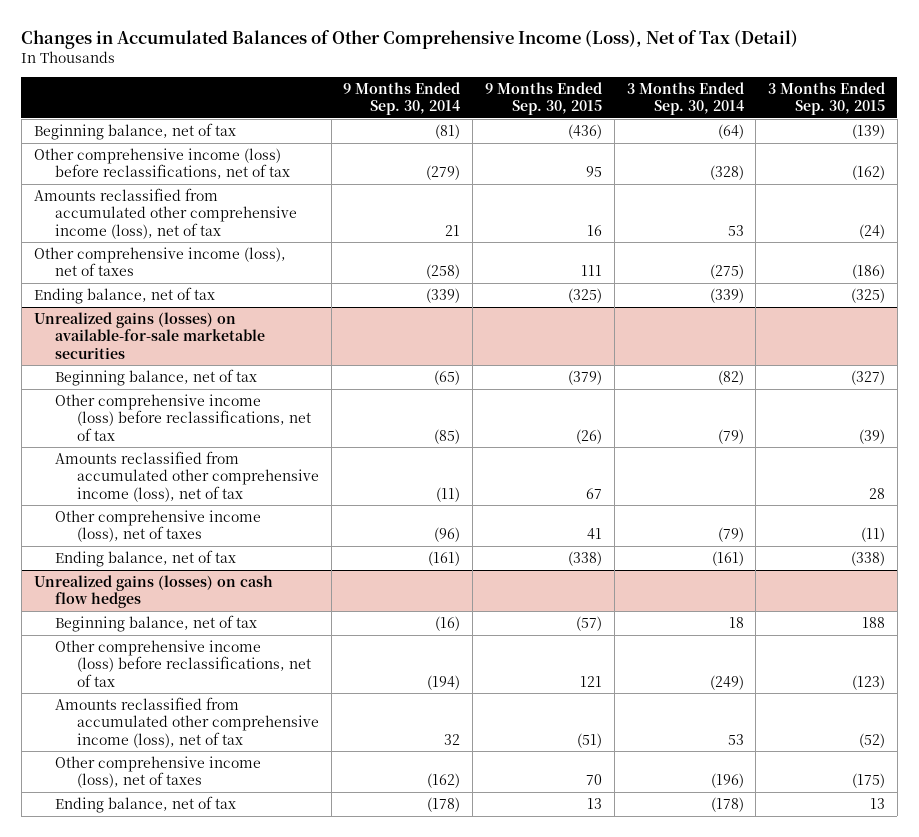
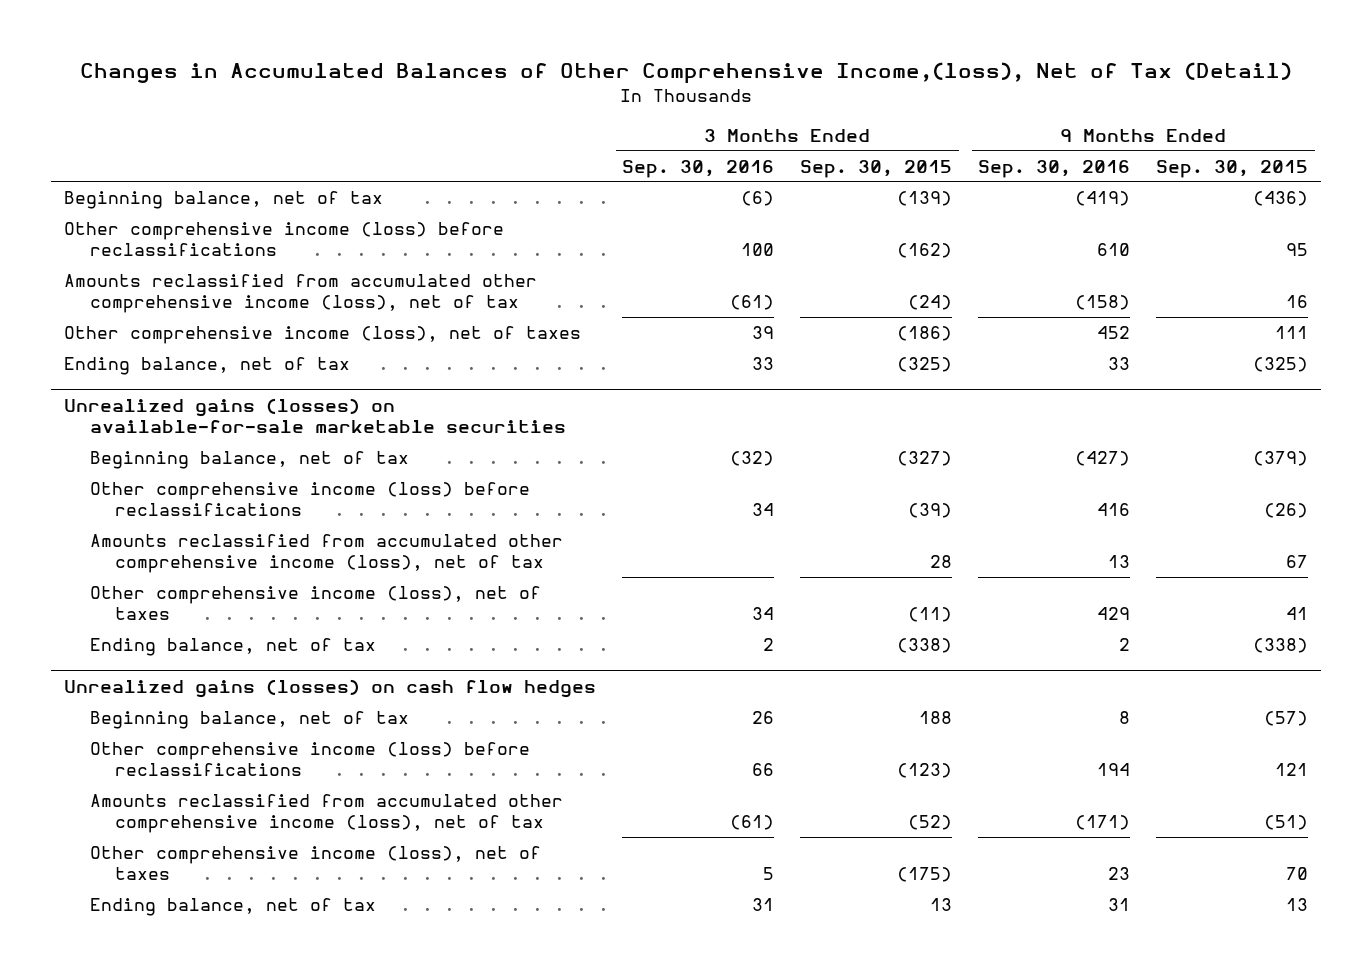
- Changes in Accumulated Balances of Other Comprehensive Income (Loss), Net of Tax (Detail)
+ Changes in Accumulated Balances of Other Comprehensive Income,(loss), Net of Tax (Detail)
- | 9 Months Ended Sep. 30, 2014 | 9 Months Ended Sep. 30, 2015 | 3 Months Ended Sep. 30, 2014 | 3 Months Ended Sep. 30, 2015
+ | 3 Months Ended Sep. 30, 2016 | 3 Months Ended Sep. 30, 2015 | 9 Months Ended Sep. 30, 2016 | 9 Months Ended Sep. 30, 2015
- Other comprehensive income (loss) before reclassifications, net of tax | (279) | 95 | (328) | (162)
+ Other comprehensive income (loss) before reclassifications | 100 | (162) | 610 | 95
@ Unrealized gains (losses) on available-for-sale marketable securities
- Other comprehensive income (loss) before reclassifications, net of tax | (85) | (26) | (79) | (39)
+ Other comprehensive income (loss) before reclassifications | 34 | (39) | 416 | (26)
@ Unrealized gains (losses) on cash flow hedges
- Other comprehensive income (loss) before reclassifications, net of tax | (194) | 121 | (249) | (123)
+ Other comprehensive income (loss) before reclassifications | 66 | (123) | 194 | 121

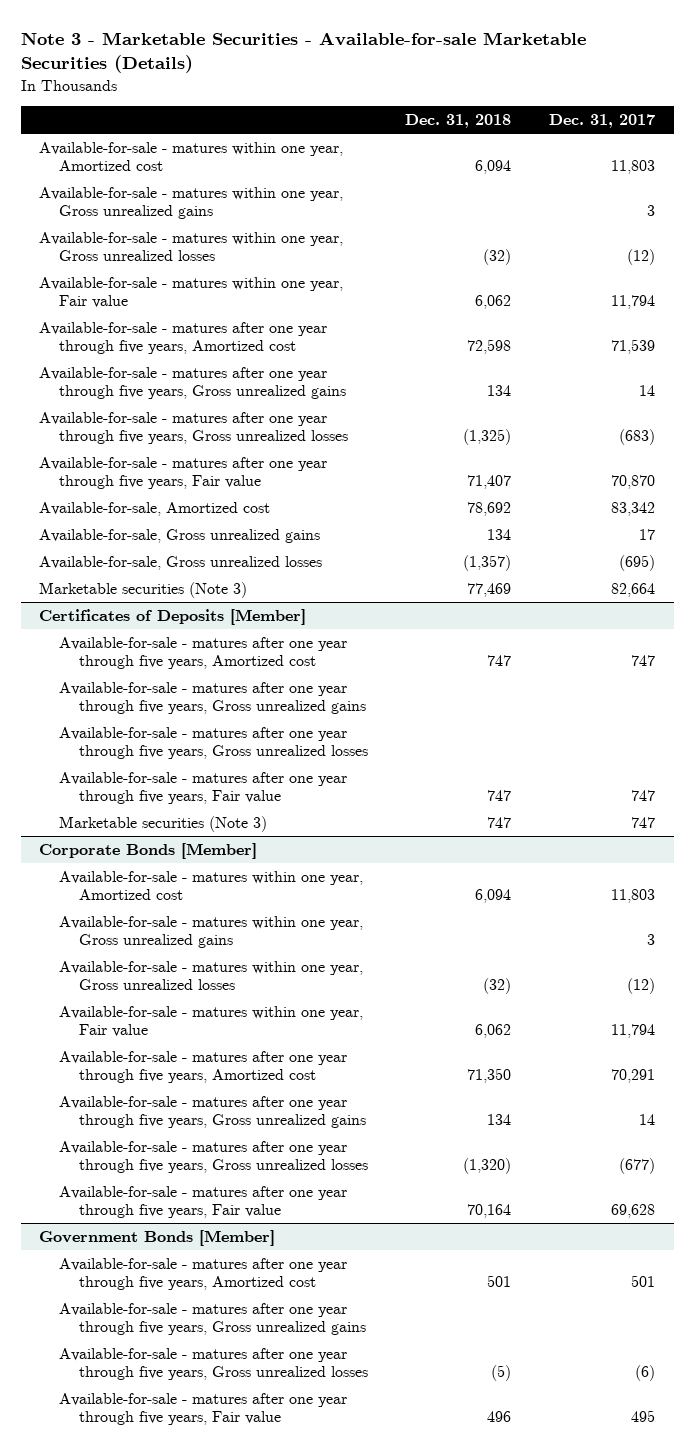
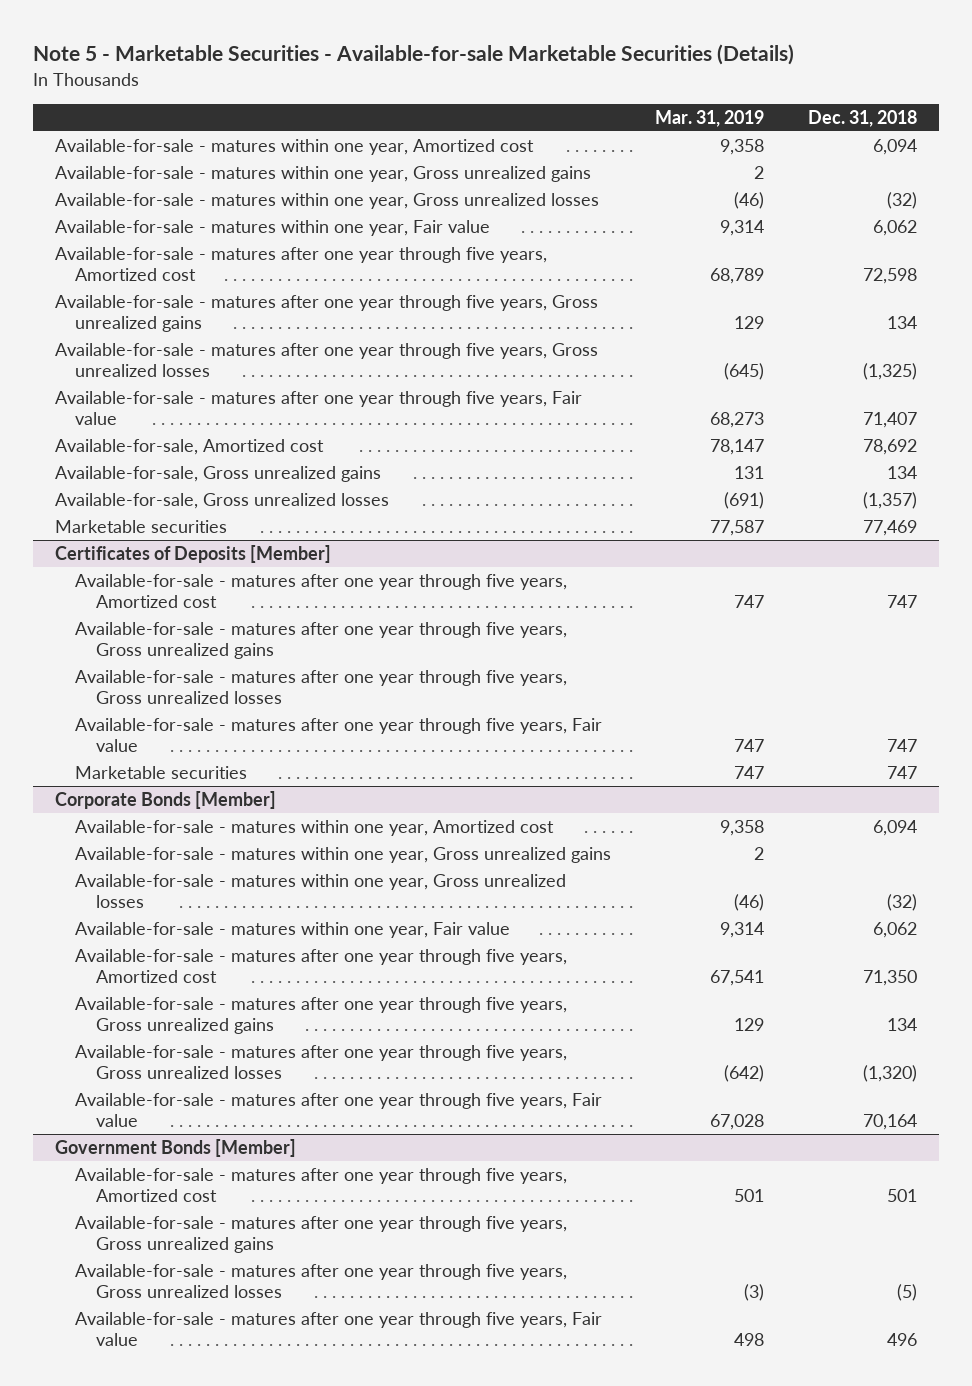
- Note 3 - Marketable Securities - Available-for-sale Marketable Securities (Details)
+ Note 5 - Marketable Securities - Available-for-sale Marketable Securities (Details)
- | Dec. 31, 2018 | Dec. 31, 2017
+ | Mar. 31, 2019 | Dec. 31, 2018
- Marketable securities (Note 3) | 77,469 | 82,664
+ Marketable securities | 77,587 | 77,469
@ Certificates of Deposits [Member]
- Marketable securities (Note 3) | 747 | 747
+ Marketable securities | 747 | 747

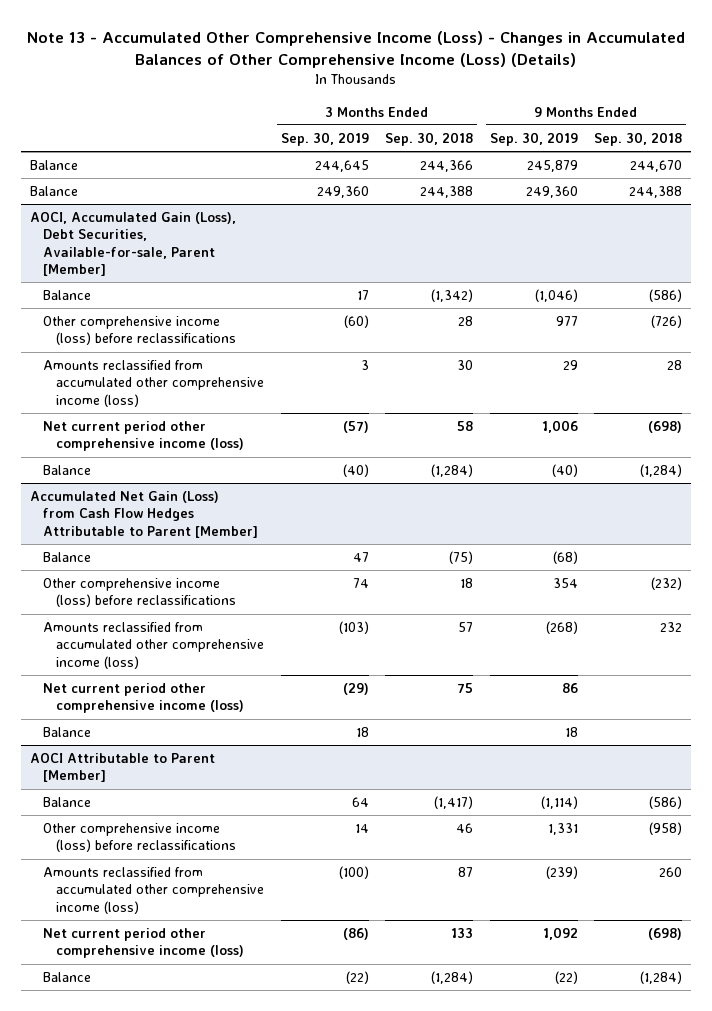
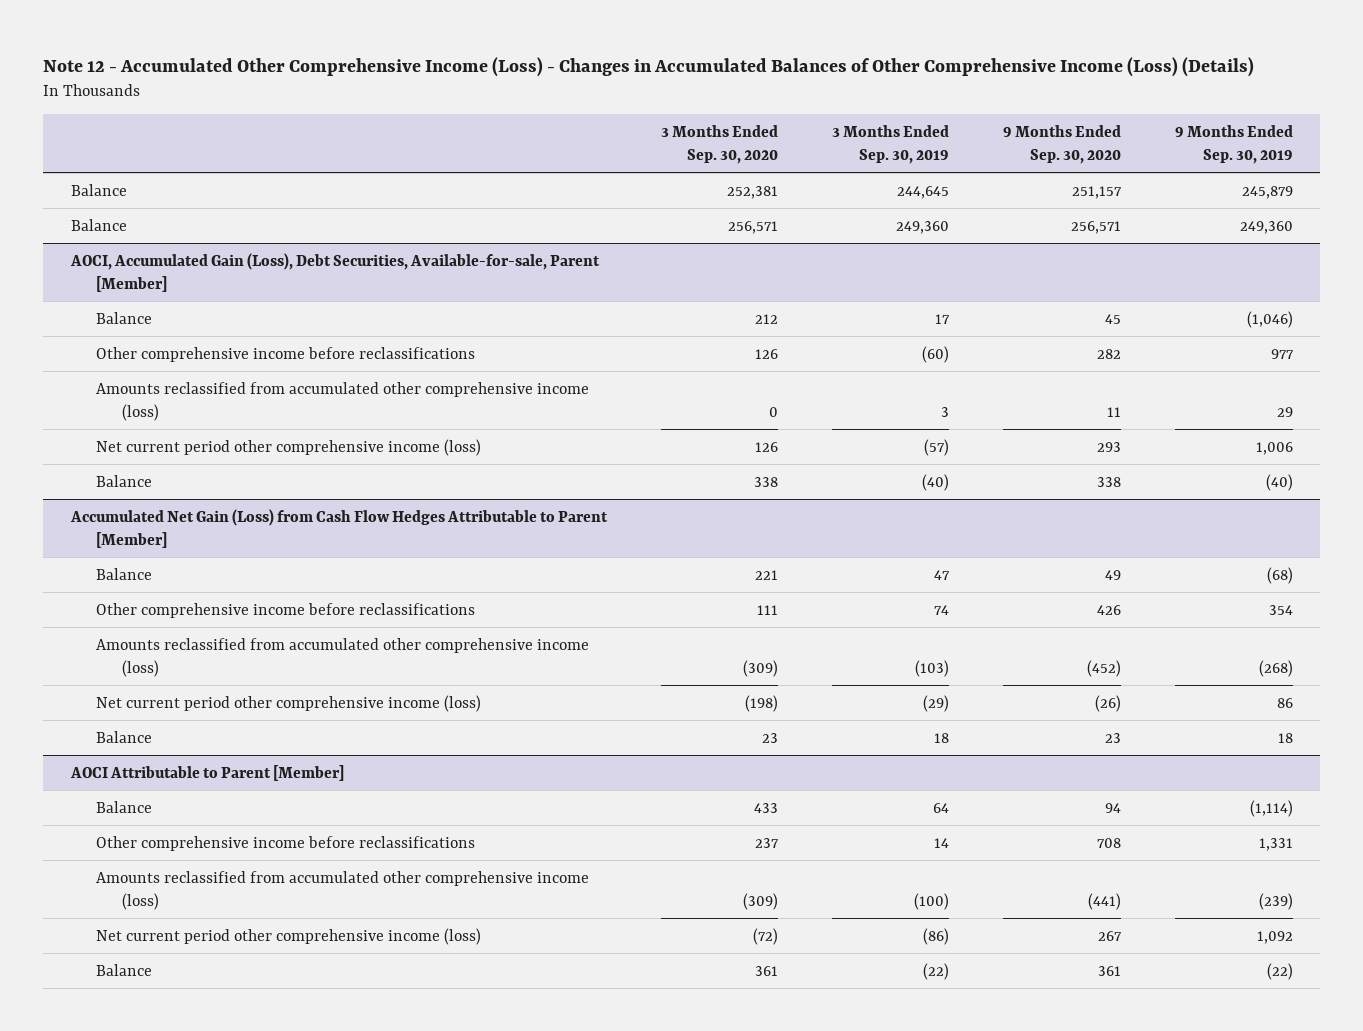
- Note 13 - Accumulated Other Comprehensive Income (Loss) - Changes in Accumulated Balances of Other Comprehensive Income (Loss) (Details)
+ Note 12 - Accumulated Other Comprehensive Income (Loss) - Changes in Accumulated Balances of Other Comprehensive Income (Loss) (Details)
- | 3 Months Ended Sep. 30, 2019 | 3 Months Ended Sep. 30, 2018 | 9 Months Ended Sep. 30, 2019 | 9 Months Ended Sep. 30, 2018
+ | 3 Months Ended Sep. 30, 2020 | 3 Months Ended Sep. 30, 2019 | 9 Months Ended Sep. 30, 2020 | 9 Months Ended Sep. 30, 2019
@ AOCI, Accumulated Gain (Loss), Debt Securities, Available-for-sale, Parent [Member]
- Other comprehensive income (loss) before reclassifications | (60) | 28 | 977 | (726)
+ Other comprehensive income before reclassifications | 126 | (60) | 282 | 977
@ Accumulated Net Gain (Loss) from Cash Flow Hedges Attributable to Parent [Member]
- Other comprehensive income (loss) before reclassifications | 74 | 18 | 354 | (232)
+ Other comprehensive income before reclassifications | 111 | 74 | 426 | 354
@ AOCI Attributable to Parent [Member]
- Other comprehensive income (loss) before reclassifications | 14 | 46 | 1,331 | (958)
+ Other comprehensive income before reclassifications | 237 | 14 | 708 | 1,331

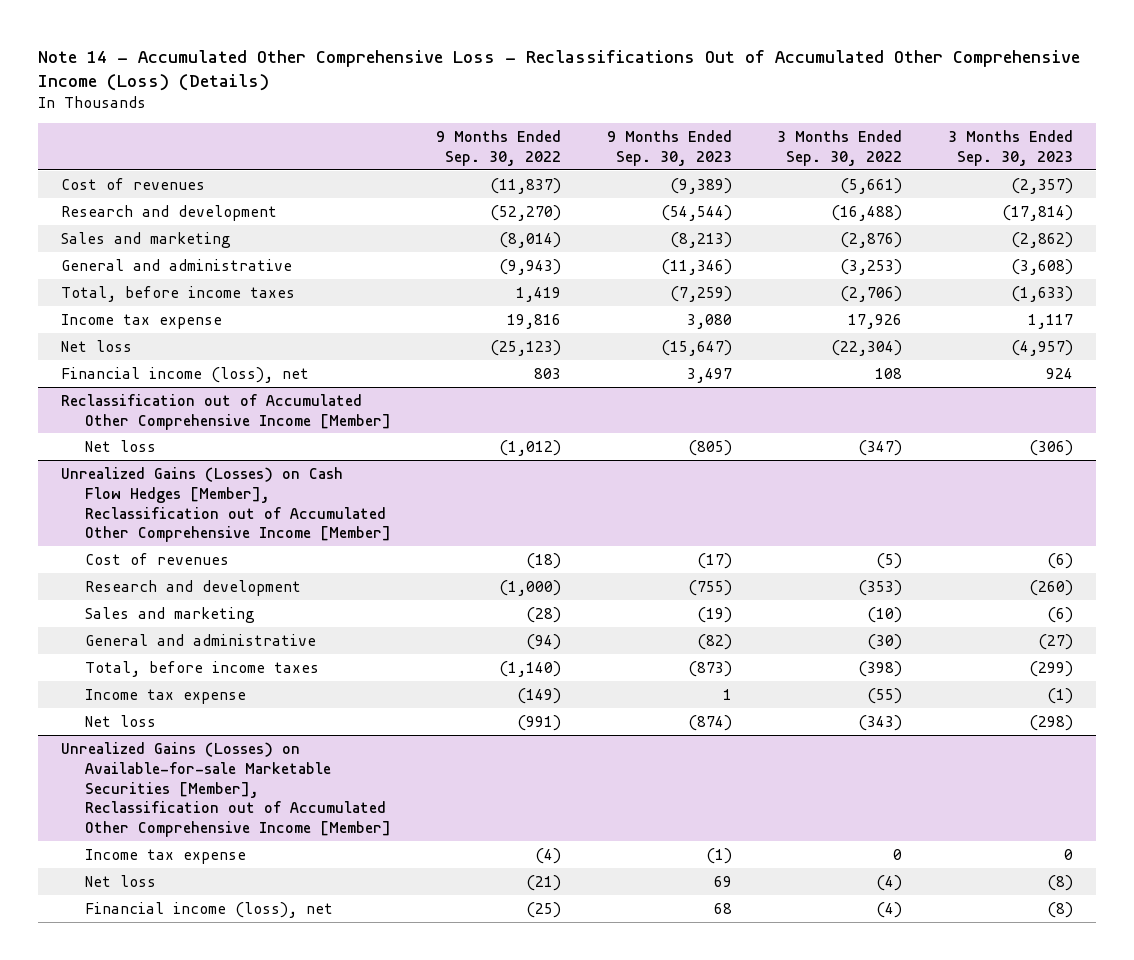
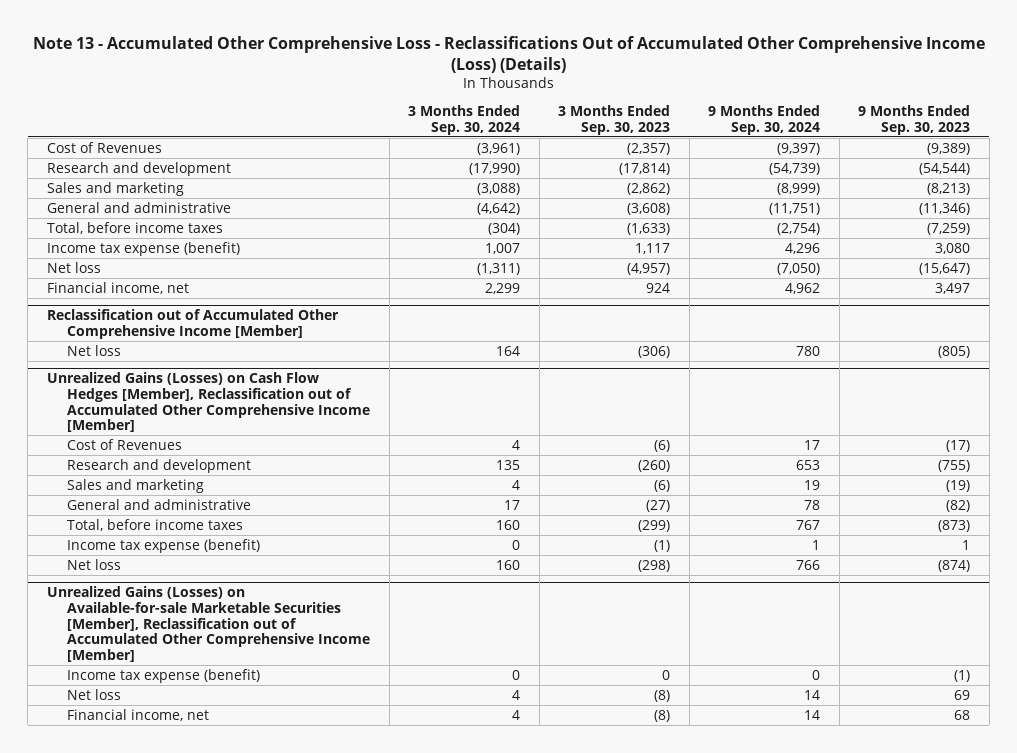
- Note 14 - Accumulated Other Comprehensive Loss - Reclassifications Out of Accumulated Other Comprehensive Income (Loss) (Details)
+ Note 13 - Accumulated Other Comprehensive Loss - Reclassifications Out of Accumulated Other Comprehensive Income (Loss) (Details)
- | 9 Months Ended Sep. 30, 2022 | 9 Months Ended Sep. 30, 2023 | 3 Months Ended Sep. 30, 2022 | 3 Months Ended Sep. 30, 2023
+ | 3 Months Ended Sep. 30, 2024 | 3 Months Ended Sep. 30, 2023 | 9 Months Ended Sep. 30, 2024 | 9 Months Ended Sep. 30, 2023
- Cost of revenues | (11,837) | (9,389) | (5,661) | (2,357)
+ Cost of Revenues | (3,961) | (2,357) | (9,397) | (9,389)
- Income tax expense | 19,816 | 3,080 | 17,926 | 1,117
+ Income tax expense (benefit) | 1,007 | 1,117 | 4,296 | 3,080
- Financial income (loss), net | 803 | 3,497 | 108 | 924
+ Financial income, net | 2,299 | 924 | 4,962 | 3,497
@ Unrealized Gains (Losses) on Cash Flow Hedges [Member], Reclassification out of Accumulated Other Comprehensive Income [Member]
- Cost of revenues | (18) | (17) | (5) | (6)
+ Cost of Revenues | 4 | (6) | 17 | (17)
- Income tax expense | (149) | 1 | (55) | (1)
+ Income tax expense (benefit) | 0 | (1) | 1 | 1
@ Unrealized Gains (Losses) on Available-for-sale Marketable Securities [Member], Reclassification out of Accumulated Other Comprehensive Income [Member]
- Income tax expense | (4) | (1) | 0 | 0
+ Income tax expense (benefit) | 0 | 0 | 0 | (1)
- Financial income (loss), net | (25) | 68 | (4) | (8)
+ Financial income, net | 4 | (8) | 14 | 68

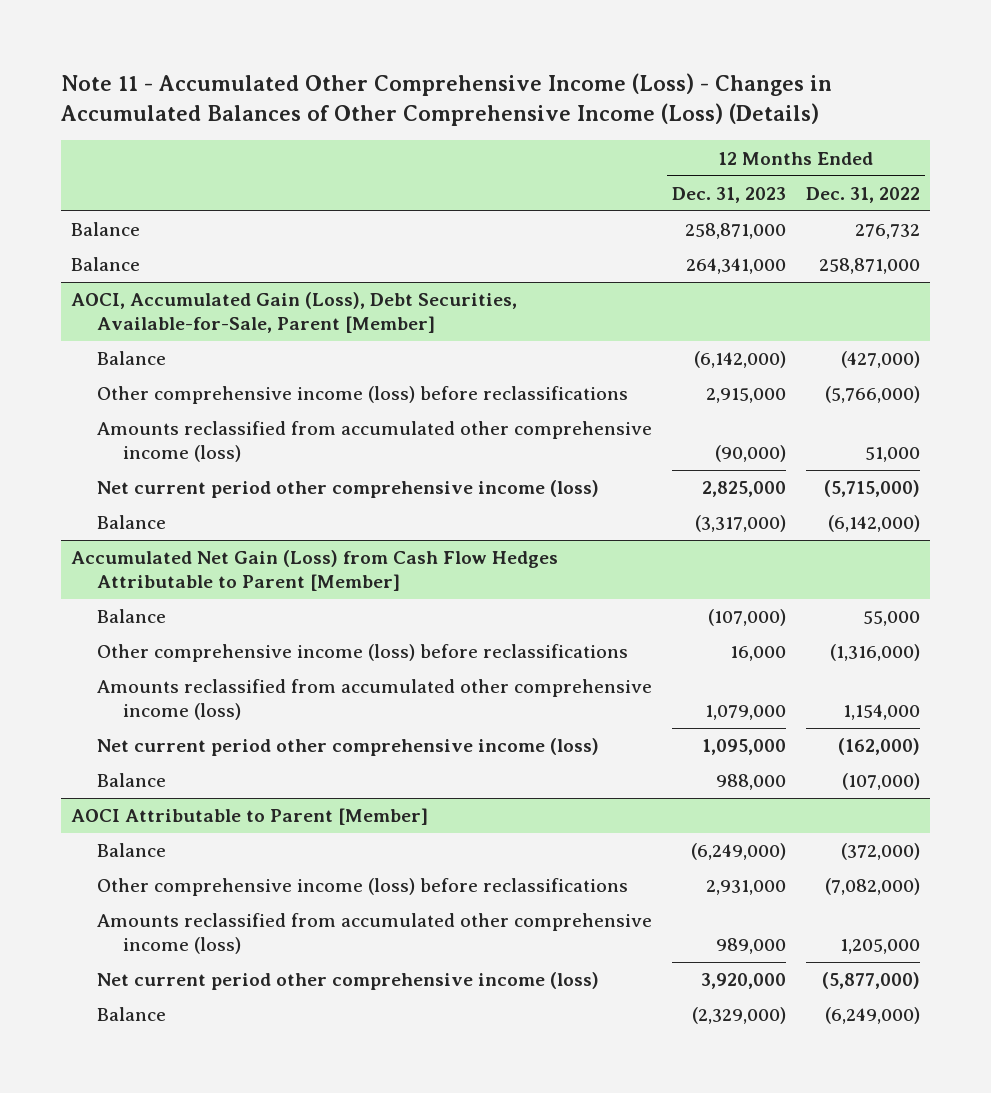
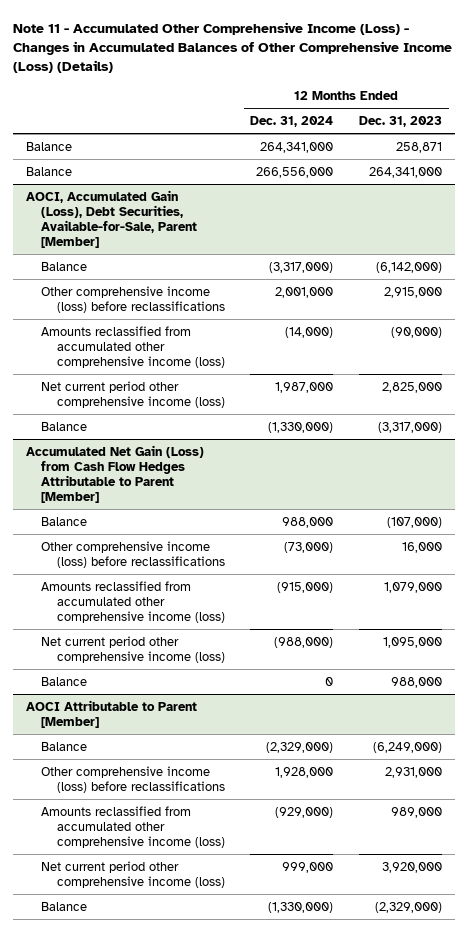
- | 12 Months Ended Dec. 31, 2023 | 12 Months Ended Dec. 31, 2022
+ | 12 Months Ended Dec. 31, 2024 | 12 Months Ended Dec. 31, 2023
- Balance | 258,871,000 | 276,732
+ Balance | 264,341,000 | 258,871

